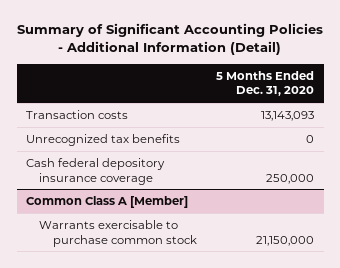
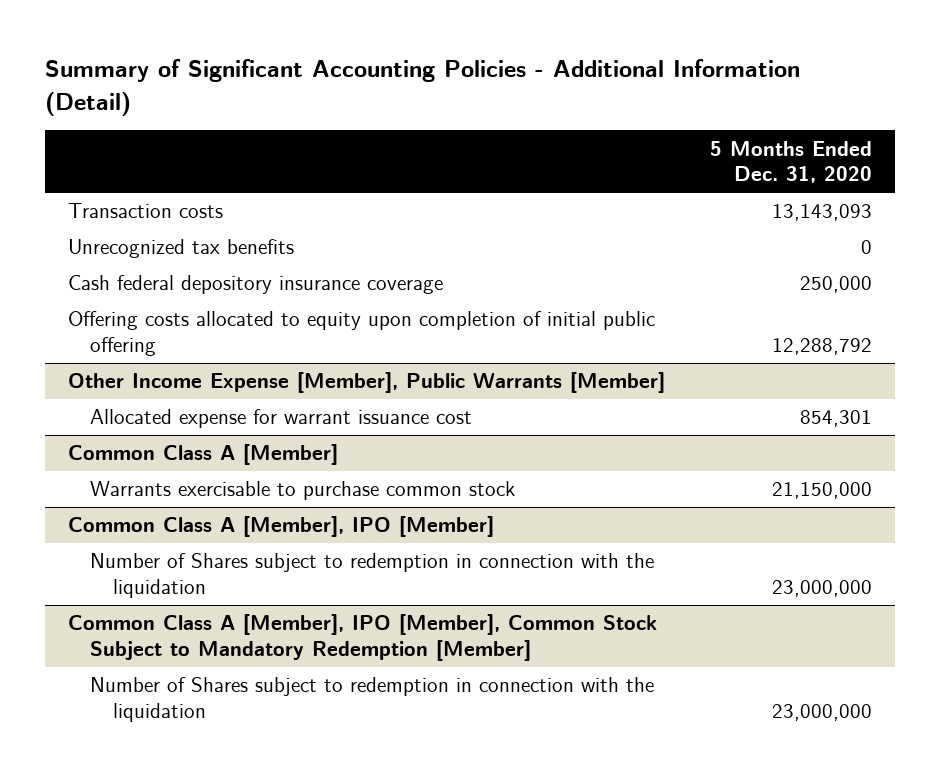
+ Offering costs allocated to equity upon completion of initial public offering | 12,288,792
+ Other Income Expense [Member], Public Warrants [Member]
+ Allocated expense for warrant issuance cost | 854,301
+ Common Class A [Member], IPO [Member]
+ Number of Shares subject to redemption in connection with the liquidation | 23,000,000
+ Common Class A [Member], IPO [Member], Common Stock Subject to Mandatory Redemption [Member]
+ Number of Shares subject to redemption in connection with the liquidation | 23,000,000

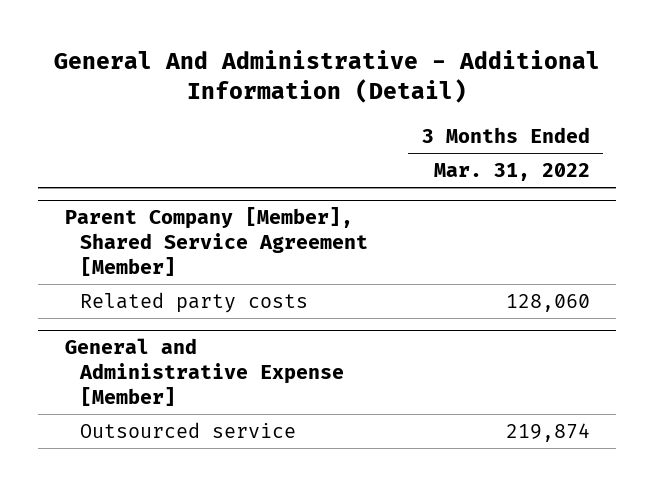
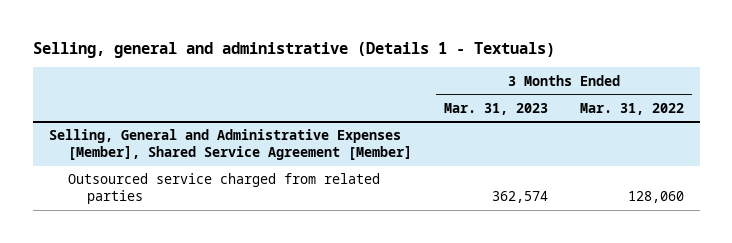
- General And Administrative - Additional Information (Detail)
+ Selling, general and administrative (Details 1 - Textuals)
- | 3 Months Ended Mar. 31, 2022
+ | 3 Months Ended Mar. 31, 2023 | 3 Months Ended Mar. 31, 2022
- Parent Company [Member], Shared Service Agreement [Member]
- Related party costs | 128,060
- General and Administrative Expense [Member]
- Outsourced service | 219,874
+ Selling, General and Administrative Expenses [Member], Shared Service Agreement [Member]
+ Outsourced service charged from related parties | 362,574 | 128,060

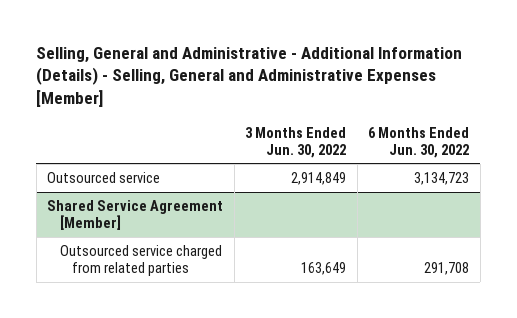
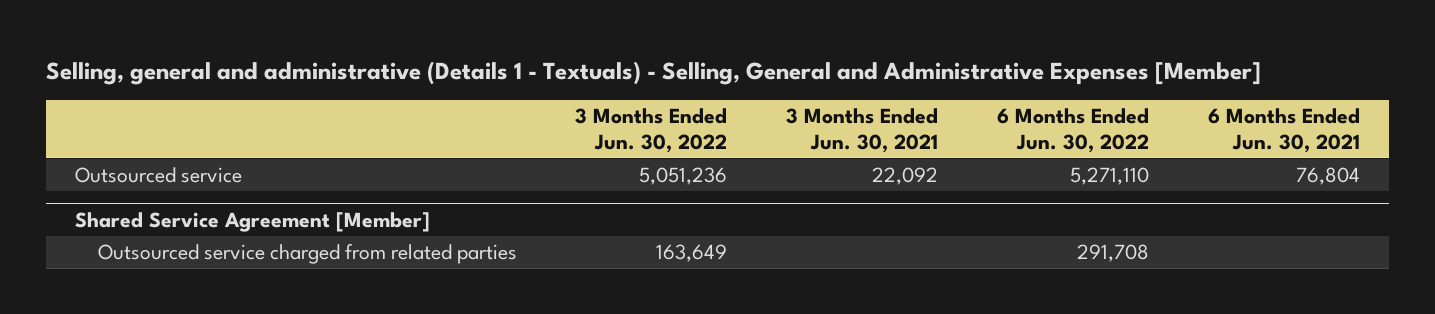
- Selling, General and Administrative - Additional Information (Details) - Selling, General and Administrative Expenses [Member]
+ Selling, general and administrative (Details 1 - Textuals) - Selling, General and Administrative Expenses [Member]
- | 3 Months Ended Jun. 30, 2022 | 6 Months Ended Jun. 30, 2022
+ | 3 Months Ended Jun. 30, 2022 | 3 Months Ended Jun. 30, 2021 | 6 Months Ended Jun. 30, 2022 | 6 Months Ended Jun. 30, 2021
- Outsourced service | 2,914,849 | 3,134,723
+ Outsourced service | 5,051,236 | 22,092 | 5,271,110 | 76,804

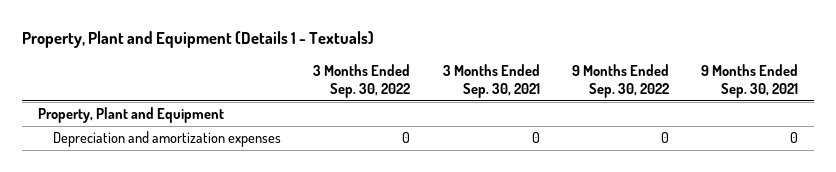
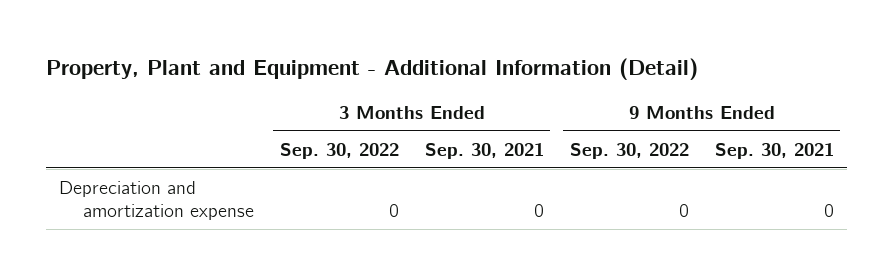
- Property, Plant and Equipment (Details 1 - Textuals)
+ Property, Plant and Equipment - Additional Information (Detail)
- Property, Plant and Equipment
- Depreciation and amortization expenses | 0 | 0 | 0 | 0
+ Depreciation and amortization expense | 0 | 0 | 0 | 0

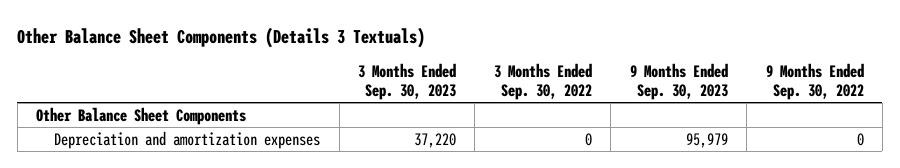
- Property, Plant and Equipment - Additional Information (Detail)
+ Other Balance Sheet Components (Details 3 Textuals)
- | 3 Months Ended Sep. 30, 2022 | 3 Months Ended Sep. 30, 2021 | 9 Months Ended Sep. 30, 2022 | 9 Months Ended Sep. 30, 2021
+ | 3 Months Ended Sep. 30, 2023 | 3 Months Ended Sep. 30, 2022 | 9 Months Ended Sep. 30, 2023 | 9 Months Ended Sep. 30, 2022
- Depreciation and amortization expense | 0 | 0 | 0 | 0
+ Other Balance Sheet Components
+ Depreciation and amortization expenses | 37,220 | 0 | 95,979 | 0

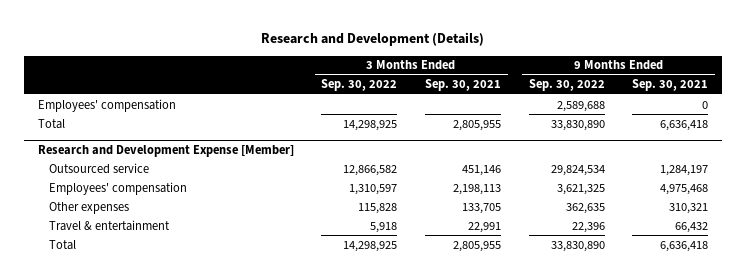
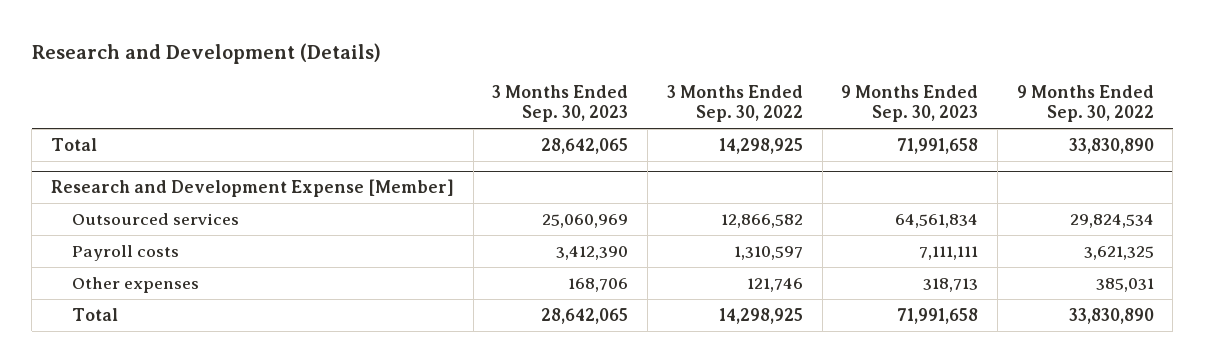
- | 3 Months Ended Sep. 30, 2022 | 3 Months Ended Sep. 30, 2021 | 9 Months Ended Sep. 30, 2022 | 9 Months Ended Sep. 30, 2021
+ | 3 Months Ended Sep. 30, 2023 | 3 Months Ended Sep. 30, 2022 | 9 Months Ended Sep. 30, 2023 | 9 Months Ended Sep. 30, 2022
- Employees' compensation | | | 2,589,688 | 0
@ Research and Development Expense [Member]
- Outsourced service | 12,866,582 | 451,146 | 29,824,534 | 1,284,197
- Employees' compensation | 1,310,597 | 2,198,113 | 3,621,325 | 4,975,468
- Other expenses | 115,828 | 133,705 | 362,635 | 310,321
- Travel & entertainment | 5,918 | 22,991 | 22,396 | 66,432
+ Outsourced services | 25,060,969 | 12,866,582 | 64,561,834 | 29,824,534
+ Payroll costs | 3,412,390 | 1,310,597 | 7,111,111 | 3,621,325
+ Other expenses | 168,706 | 121,746 | 318,713 | 385,031

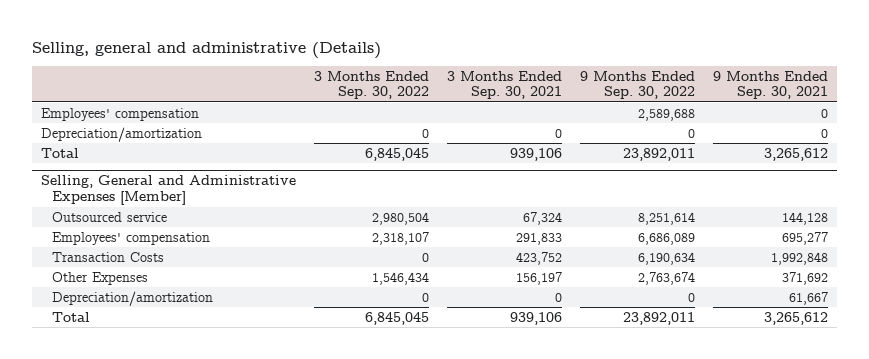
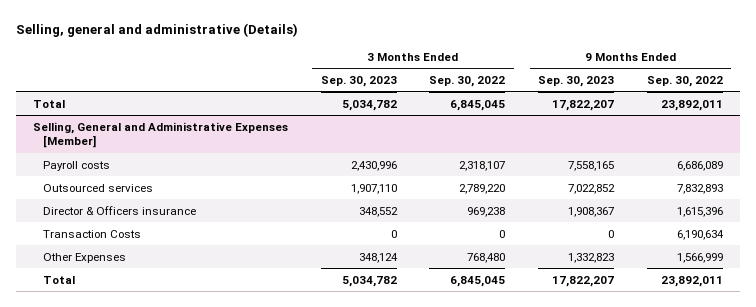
- | 3 Months Ended Sep. 30, 2022 | 3 Months Ended Sep. 30, 2021 | 9 Months Ended Sep. 30, 2022 | 9 Months Ended Sep. 30, 2021
+ | 3 Months Ended Sep. 30, 2023 | 3 Months Ended Sep. 30, 2022 | 9 Months Ended Sep. 30, 2023 | 9 Months Ended Sep. 30, 2022
- Employees' compensation | | | 2,589,688 | 0
- Depreciation/amortization | 0 | 0 | 0 | 0
@ Selling, General and Administrative Expenses [Member]
- Outsourced service | 2,980,504 | 67,324 | 8,251,614 | 144,128
- Employees' compensation | 2,318,107 | 291,833 | 6,686,089 | 695,277
+ Payroll costs | 2,430,996 | 2,318,107 | 7,558,165 | 6,686,089
+ Outsourced services | 1,907,110 | 2,789,220 | 7,022,852 | 7,832,893
+ Director & Officers insurance | 348,552 | 969,238 | 1,908,367 | 1,615,396
- Other Expenses | 1,546,434 | 156,197 | 2,763,674 | 371,692
- Depreciation/amortization | 0 | 0 | 0 | 61,667
+ Other Expenses | 348,124 | 768,480 | 1,332,823 | 1,566,999

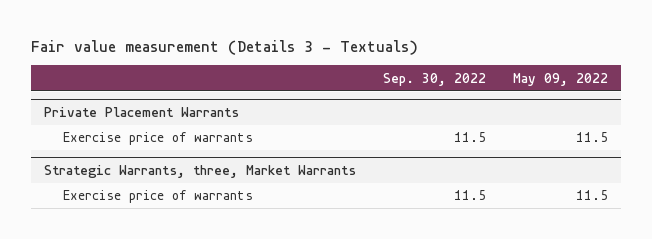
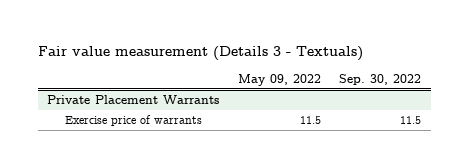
- | Sep. 30, 2022 | May 09, 2022
+ | May 09, 2022 | Sep. 30, 2022
- Strategic Warrants, three, Market Warrants
- Exercise price of warrants | 11.5 | 11.5

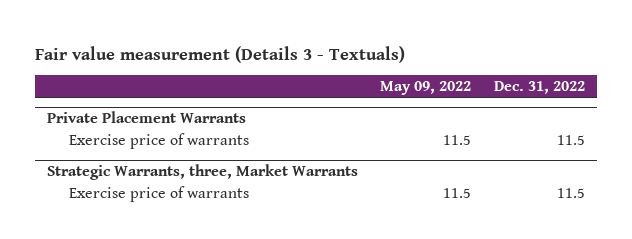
- | May 09, 2022 | Sep. 30, 2022
+ | May 09, 2022 | Dec. 31, 2022
+ Strategic Warrants, three, Market Warrants
+ Exercise price of warrants | 11.5 | 11.5

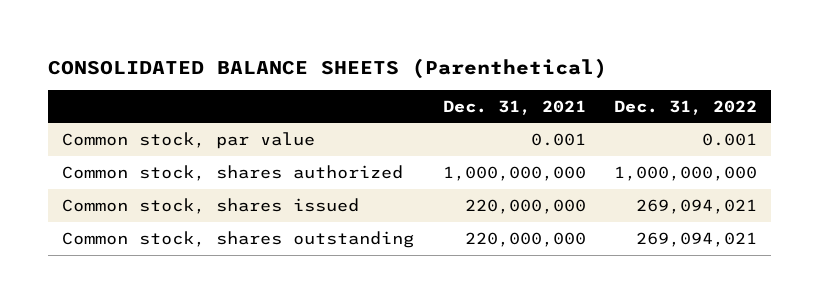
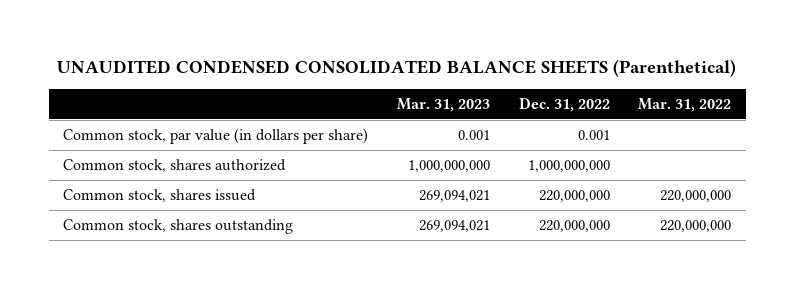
- CONSOLIDATED BALANCE SHEETS (Parenthetical)
+ UNAUDITED CONDENSED CONSOLIDATED BALANCE SHEETS (Parenthetical)
- | Dec. 31, 2021 | Dec. 31, 2022
+ | Mar. 31, 2023 | Dec. 31, 2022 | Mar. 31, 2022
- Common stock, par value | 0.001 | 0.001
+ Common stock, par value (in dollars per share) | 0.001 | 0.001 |
- Common stock, shares issued | 220,000,000 | 269,094,021
- Common stock, shares outstanding | 220,000,000 | 269,094,021
+ Common stock, shares issued | 269,094,021 | 220,000,000 | 220,000,000
+ Common stock, shares outstanding | 269,094,021 | 220,000,000 | 220,000,000

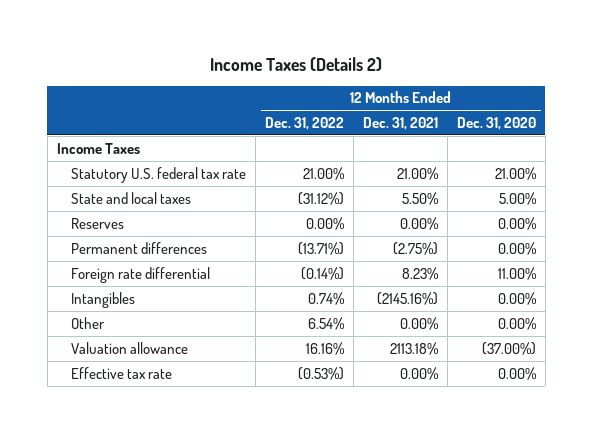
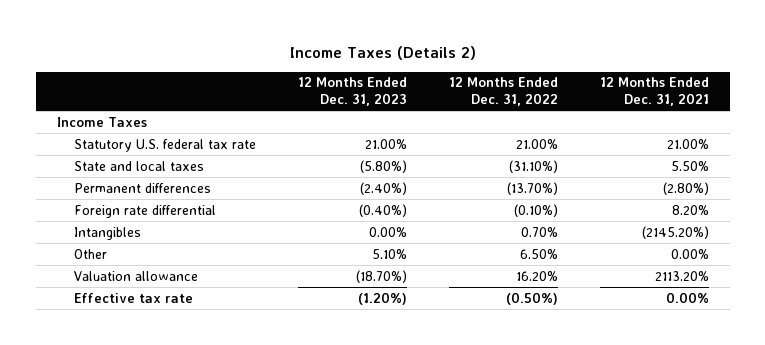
- | 12 Months Ended Dec. 31, 2022 | 12 Months Ended Dec. 31, 2021 | 12 Months Ended Dec. 31, 2020
+ | 12 Months Ended Dec. 31, 2023 | 12 Months Ended Dec. 31, 2022 | 12 Months Ended Dec. 31, 2021
- State and local taxes | (31.12%) | 5.50% | 5.00%
- Reserves | 0.00% | 0.00% | 0.00%
- Permanent differences | (13.71%) | (2.75%) | 0.00%
- Foreign rate differential | (0.14%) | 8.23% | 11.00%
- Intangibles | 0.74% | (2145.16%) | 0.00%
- Other | 6.54% | 0.00% | 0.00%
- Valuation allowance | 16.16% | 2113.18% | (37.00%)
- Effective tax rate | (0.53%) | 0.00% | 0.00%
+ State and local taxes | (5.80%) | (31.10%) | 5.50%
+ Permanent differences | (2.40%) | (13.70%) | (2.80%)
+ Foreign rate differential | (0.40%) | (0.10%) | 8.20%
+ Intangibles | 0.00% | 0.70% | (2145.20%)
+ Other | 5.10% | 6.50% | 0.00%
+ Valuation allowance | (18.70%) | 16.20% | 2113.20%
+ Effective tax rate | (1.20%) | (0.50%) | 0.00%

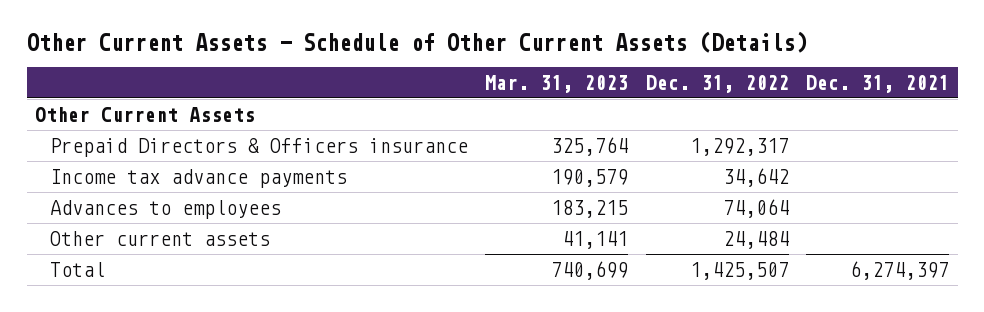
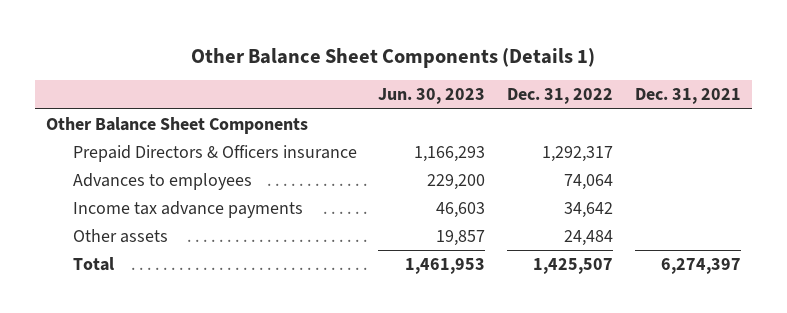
- Other Current Assets - Schedule of Other Current Assets (Details)
+ Other Balance Sheet Components (Details 1)
- | Mar. 31, 2023 | Dec. 31, 2022 | Dec. 31, 2021
+ | Jun. 30, 2023 | Dec. 31, 2022 | Dec. 31, 2021
- Other Current Assets
+ Other Balance Sheet Components
- Other current assets | 41,141 | 24,484 |
moved down: Income tax advance payments | 46,603 | 34,642 |
+ Other assets | 19,857 | 24,484 |

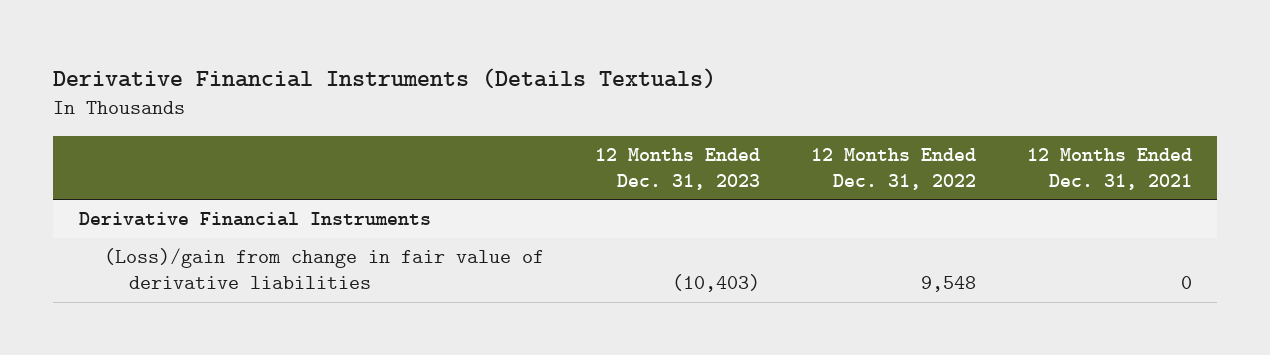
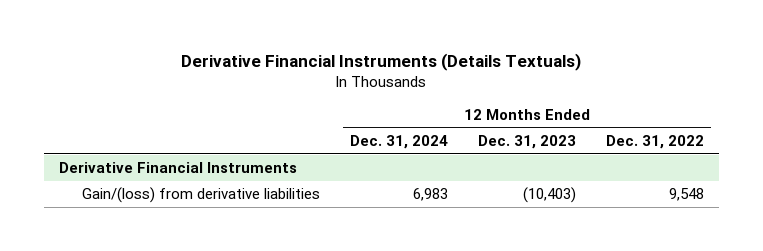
- | 12 Months Ended Dec. 31, 2023 | 12 Months Ended Dec. 31, 2022 | 12 Months Ended Dec. 31, 2021
+ | 12 Months Ended Dec. 31, 2024 | 12 Months Ended Dec. 31, 2023 | 12 Months Ended Dec. 31, 2022
- (Loss)/gain from change in fair value of derivative liabilities | (10,403) | 9,548 | 0
+ Gain/(loss) from derivative liabilities | 6,983 | (10,403) | 9,548

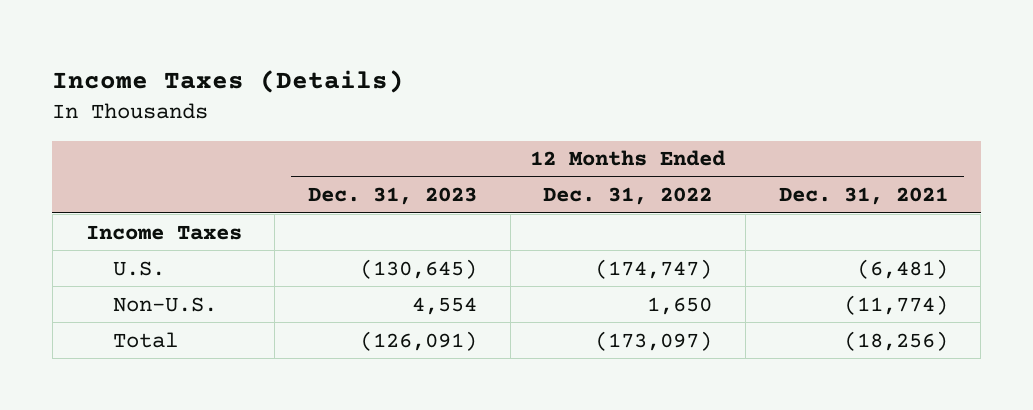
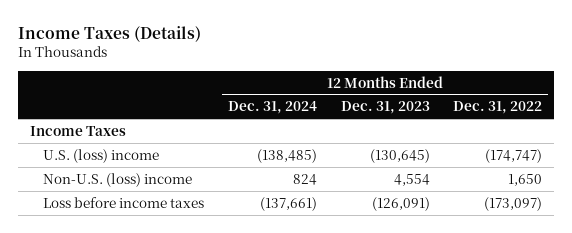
- | 12 Months Ended Dec. 31, 2023 | 12 Months Ended Dec. 31, 2022 | 12 Months Ended Dec. 31, 2021
+ | 12 Months Ended Dec. 31, 2024 | 12 Months Ended Dec. 31, 2023 | 12 Months Ended Dec. 31, 2022
- U.S. | (130,645) | (174,747) | (6,481)
- Non-U.S. | 4,554 | 1,650 | (11,774)
- Total | (126,091) | (173,097) | (18,256)
+ U.S. (loss) income | (138,485) | (130,645) | (174,747)
+ Non-U.S. (loss) income | 824 | 4,554 | 1,650
+ Loss before income taxes | (137,661) | (126,091) | (173,097)

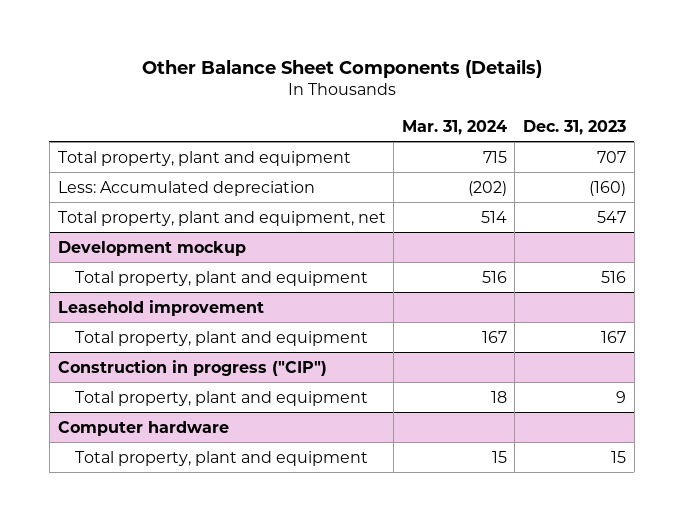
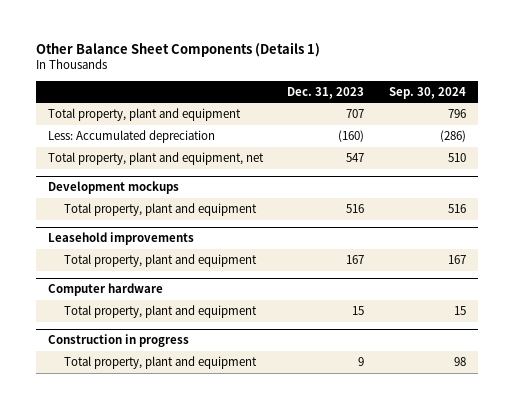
- Other Balance Sheet Components (Details)
+ Other Balance Sheet Components (Details 1)
- | Mar. 31, 2024 | Dec. 31, 2023
+ | Dec. 31, 2023 | Sep. 30, 2024
- Development mockup
+ Development mockups
- Leasehold improvement
+ Leasehold improvements
- Construction in progress ("CIP")
- Total property, plant and equipment | 18 | 9
+ Construction in progress
+ Total property, plant and equipment | 9 | 98

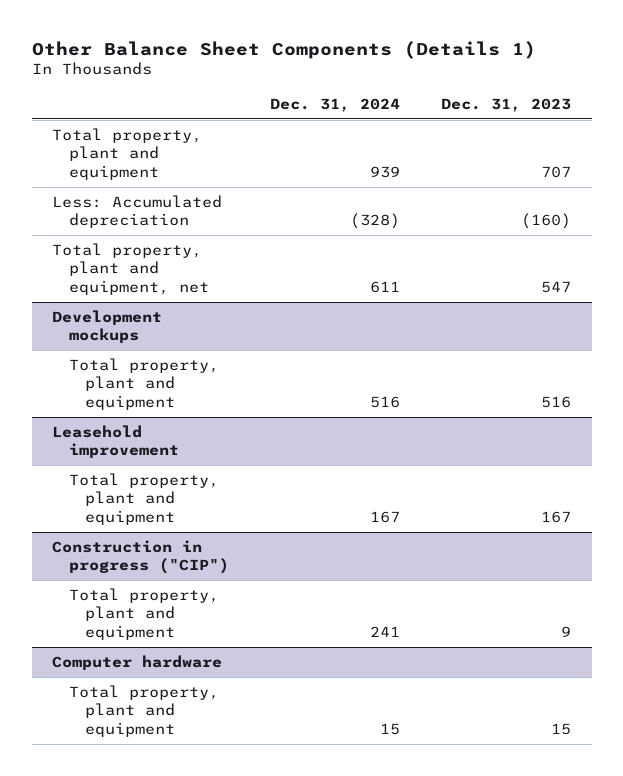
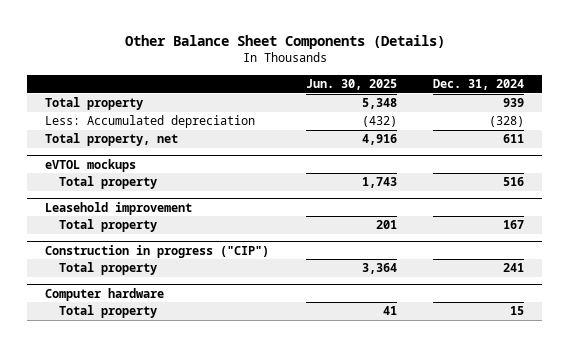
- Other Balance Sheet Components (Details 1)
+ Other Balance Sheet Components (Details)
- | Dec. 31, 2024 | Dec. 31, 2023
+ | Jun. 30, 2025 | Dec. 31, 2024
- Total property, plant and equipment | 939 | 707
+ Total property | 5,348 | 939
- Total property, plant and equipment, net | 611 | 547
- Development mockups
- Total property, plant and equipment | 516 | 516
+ Total property, net | 4,916 | 611
+ eVTOL mockups
+ Total property | 1,743 | 516
@ Leasehold improvement
- Total property, plant and equipment | 167 | 167
+ Total property | 201 | 167
@ Construction in progress ("CIP")
- Total property, plant and equipment | 241 | 9
+ Total property | 3,364 | 241
@ Computer hardware
- Total property, plant and equipment | 15 | 15
+ Total property | 41 | 15

